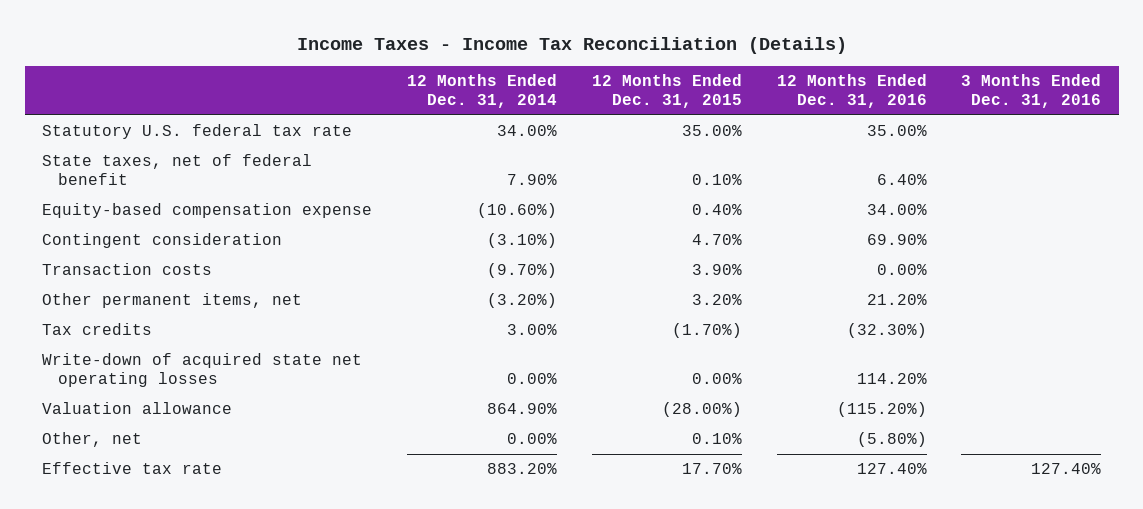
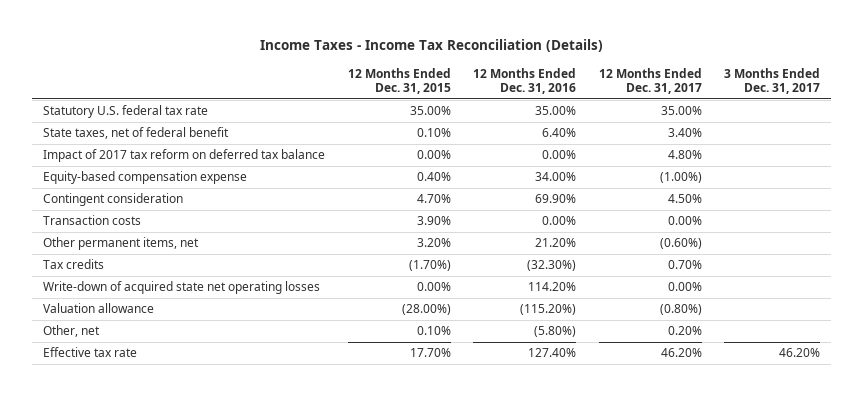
- | 12 Months Ended Dec. 31, 2014 | 12 Months Ended Dec. 31, 2015 | 12 Months Ended Dec. 31, 2016 | 3 Months Ended Dec. 31, 2016
+ | 12 Months Ended Dec. 31, 2015 | 12 Months Ended Dec. 31, 2016 | 12 Months Ended Dec. 31, 2017 | 3 Months Ended Dec. 31, 2017
+ Impact of 2017 tax reform on deferred tax balance | 0.00% | 0.00% | 4.80% |

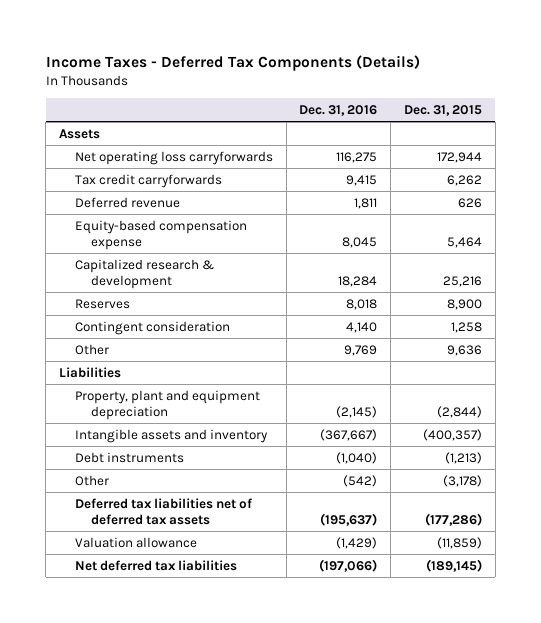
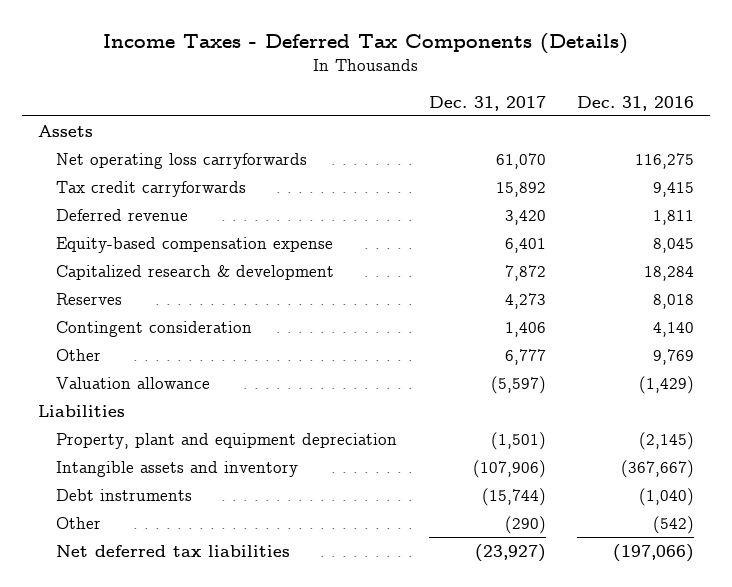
- | Dec. 31, 2016 | Dec. 31, 2015
+ | Dec. 31, 2017 | Dec. 31, 2016
moved up: Valuation allowance | (5,597) | (1,429)
- Deferred tax liabilities net of deferred tax assets | (195,637) | (177,286)

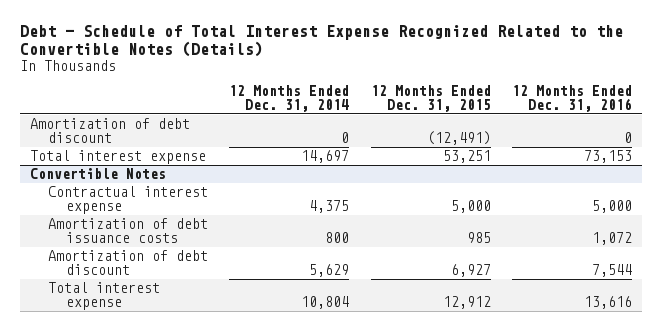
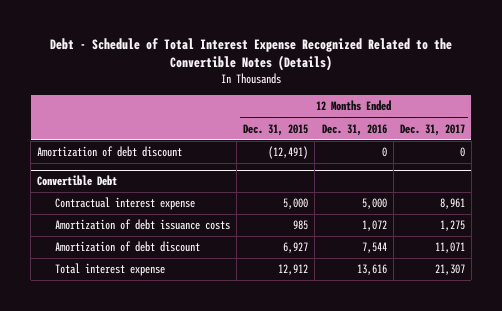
- | 12 Months Ended Dec. 31, 2014 | 12 Months Ended Dec. 31, 2015 | 12 Months Ended Dec. 31, 2016
+ | 12 Months Ended Dec. 31, 2015 | 12 Months Ended Dec. 31, 2016 | 12 Months Ended Dec. 31, 2017
- Total interest expense | 14,697 | 53,251 | 73,153
- Convertible Notes
+ Convertible Debt

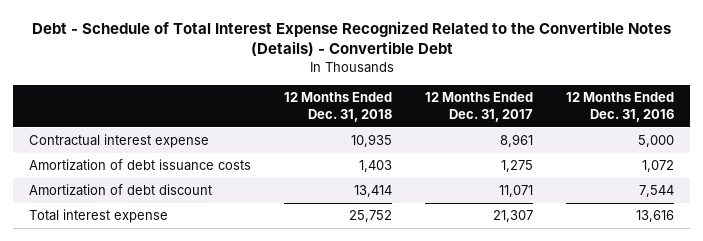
- Debt - Schedule of Total Interest Expense Recognized Related to the Convertible Notes (Details)
+ Debt - Schedule of Total Interest Expense Recognized Related to the Convertible Notes (Details) - Convertible Debt
- | 12 Months Ended Dec. 31, 2015 | 12 Months Ended Dec. 31, 2016 | 12 Months Ended Dec. 31, 2017
+ | 12 Months Ended Dec. 31, 2018 | 12 Months Ended Dec. 31, 2017 | 12 Months Ended Dec. 31, 2016
- Amortization of debt discount | (12,491) | 0 | 0
- Convertible Debt

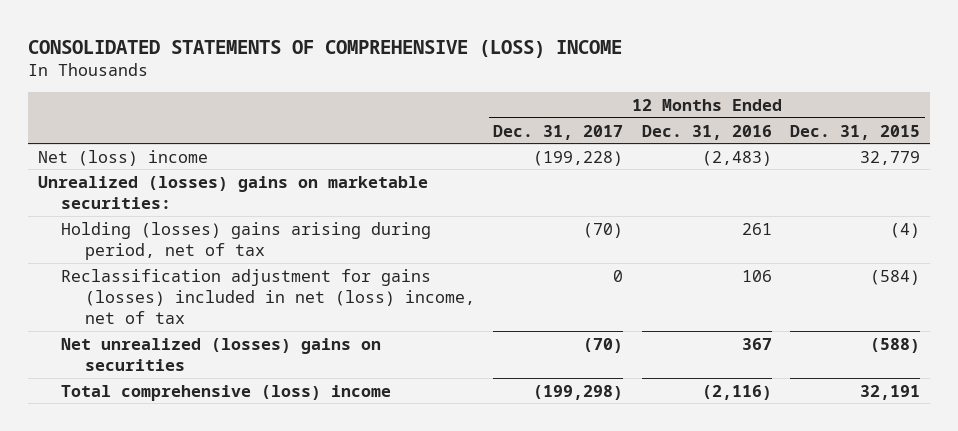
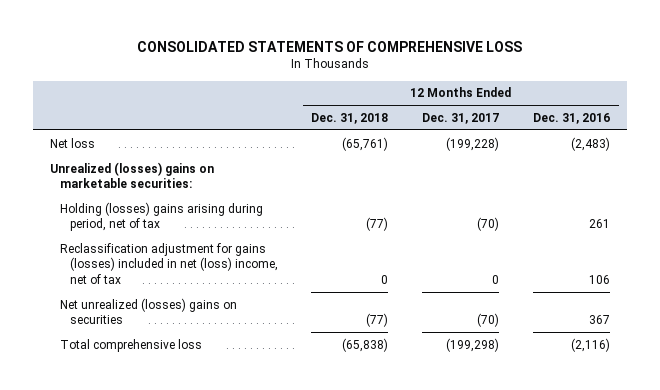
- CONSOLIDATED STATEMENTS OF COMPREHENSIVE (LOSS) INCOME
+ CONSOLIDATED STATEMENTS OF COMPREHENSIVE LOSS
- | 12 Months Ended Dec. 31, 2017 | 12 Months Ended Dec. 31, 2016 | 12 Months Ended Dec. 31, 2015
+ | 12 Months Ended Dec. 31, 2018 | 12 Months Ended Dec. 31, 2017 | 12 Months Ended Dec. 31, 2016
- Net (loss) income | (199,228) | (2,483) | 32,779
+ Net loss | (65,761) | (199,228) | (2,483)
- Total comprehensive (loss) income | (199,298) | (2,116) | 32,191
+ Total comprehensive loss | (65,838) | (199,298) | (2,116)

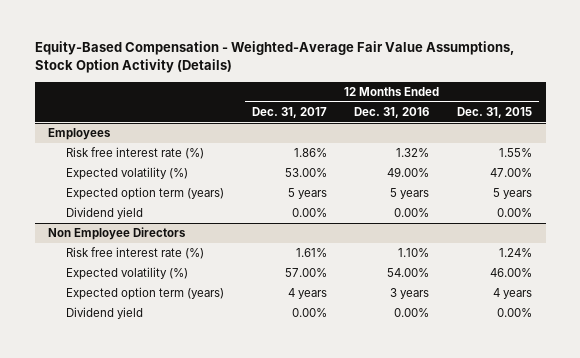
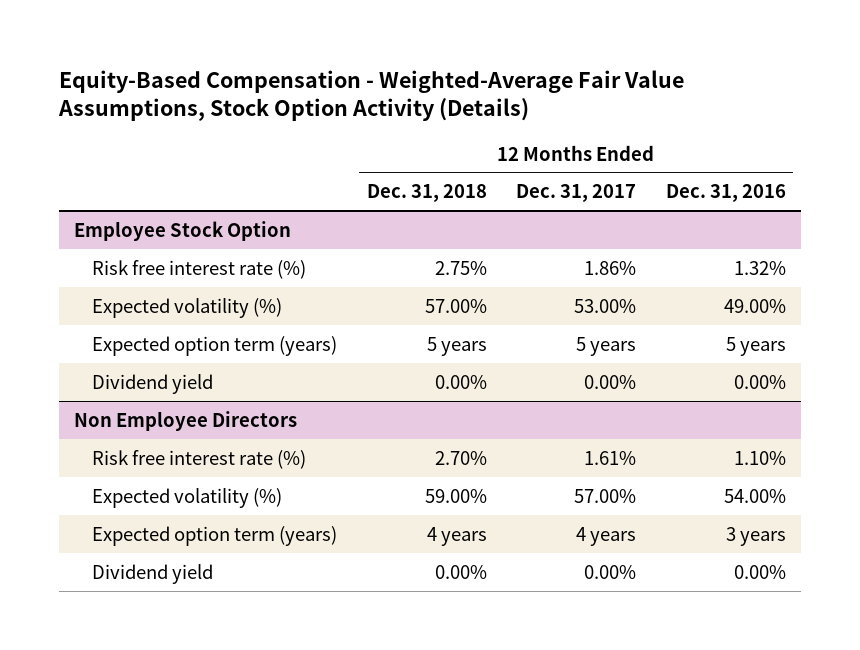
- | 12 Months Ended Dec. 31, 2017 | 12 Months Ended Dec. 31, 2016 | 12 Months Ended Dec. 31, 2015
+ | 12 Months Ended Dec. 31, 2018 | 12 Months Ended Dec. 31, 2017 | 12 Months Ended Dec. 31, 2016
- Employees
+ Employee Stock Option

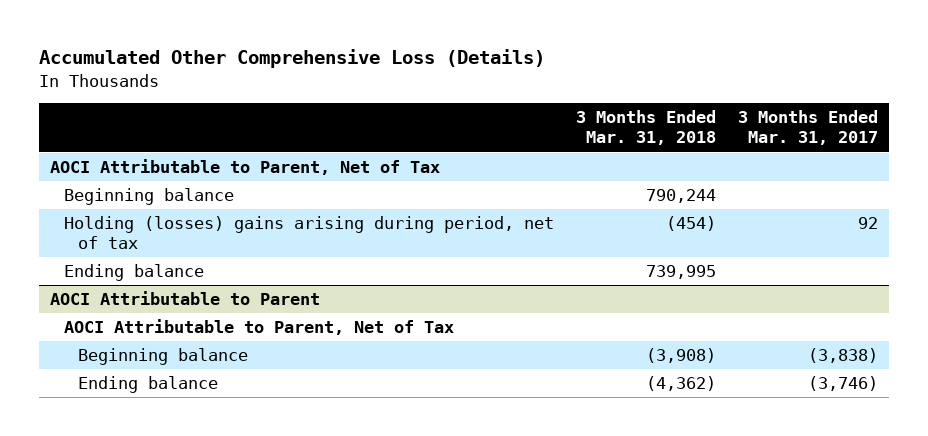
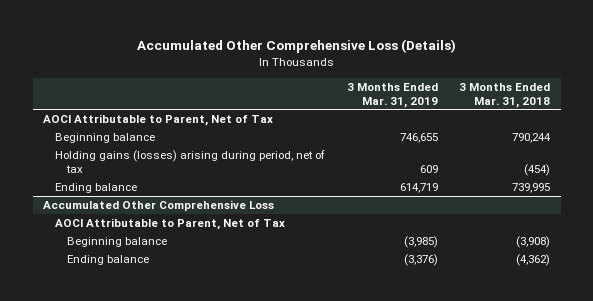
- | 3 Months Ended Mar. 31, 2018 | 3 Months Ended Mar. 31, 2017
+ | 3 Months Ended Mar. 31, 2019 | 3 Months Ended Mar. 31, 2018
- Holding (losses) gains arising during period, net of tax | (454) | 92
+ Holding gains (losses) arising during period, net of tax | 609 | (454)
- AOCI Attributable to Parent
+ Accumulated Other Comprehensive Loss

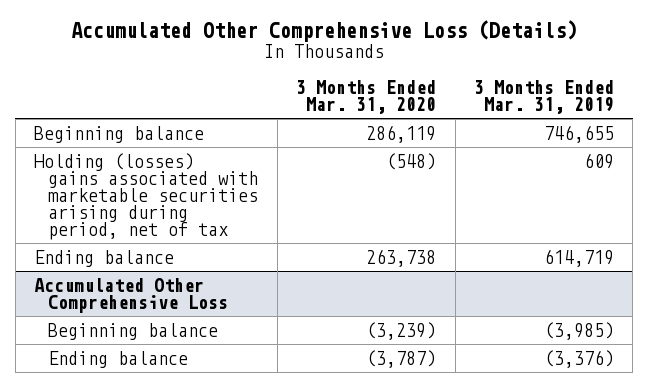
- | 3 Months Ended Mar. 31, 2019 | 3 Months Ended Mar. 31, 2018
+ | 3 Months Ended Mar. 31, 2020 | 3 Months Ended Mar. 31, 2019
- AOCI Attributable to Parent, Net of Tax
- Holding gains (losses) arising during period, net of tax | 609 | (454)
+ Holding (losses) gains associated with marketable securities arising during period, net of tax | (548) | 609
@ Accumulated Other Comprehensive Loss
- AOCI Attributable to Parent, Net of Tax

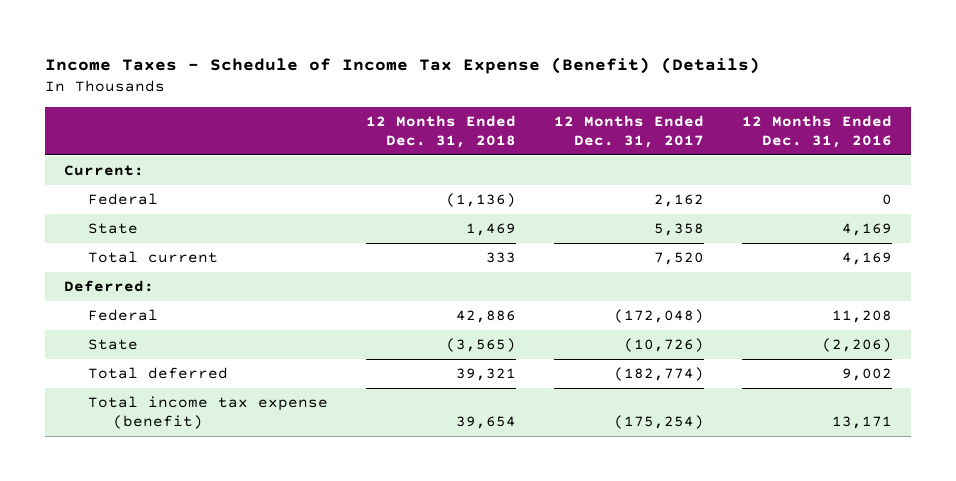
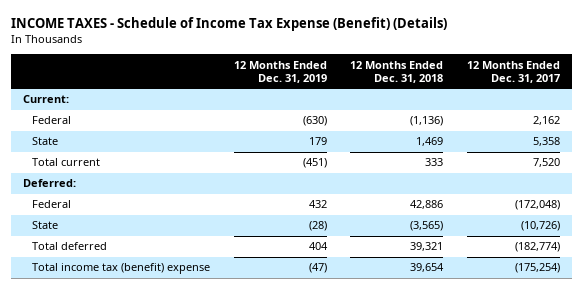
- Income Taxes - Schedule of Income Tax Expense (Benefit) (Details)
+ INCOME TAXES - Schedule of Income Tax Expense (Benefit) (Details)
- | 12 Months Ended Dec. 31, 2018 | 12 Months Ended Dec. 31, 2017 | 12 Months Ended Dec. 31, 2016
+ | 12 Months Ended Dec. 31, 2019 | 12 Months Ended Dec. 31, 2018 | 12 Months Ended Dec. 31, 2017
- Total income tax expense (benefit) | 39,654 | (175,254) | 13,171
+ Total income tax (benefit) expense | (47) | 39,654 | (175,254)

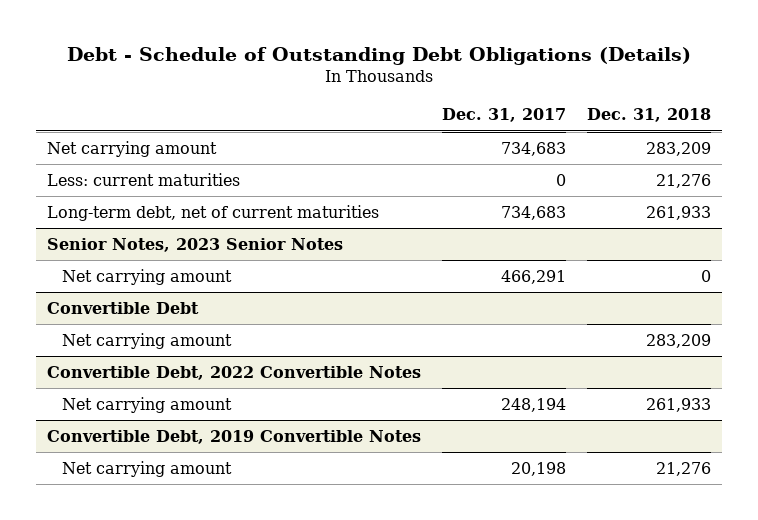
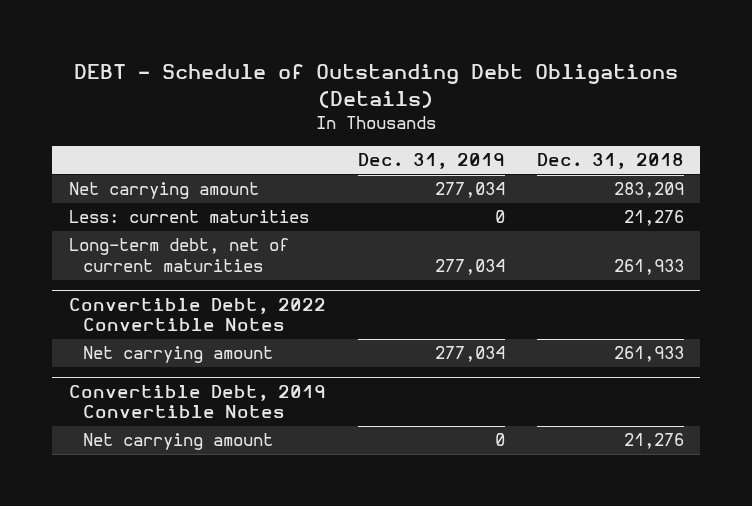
- Debt - Schedule of Outstanding Debt Obligations (Details)
+ DEBT - Schedule of Outstanding Debt Obligations (Details)
- | Dec. 31, 2017 | Dec. 31, 2018
+ | Dec. 31, 2019 | Dec. 31, 2018
- Senior Notes, 2023 Senior Notes
- Net carrying amount | 466,291 | 0
- Convertible Debt
- Net carrying amount | | 283,209

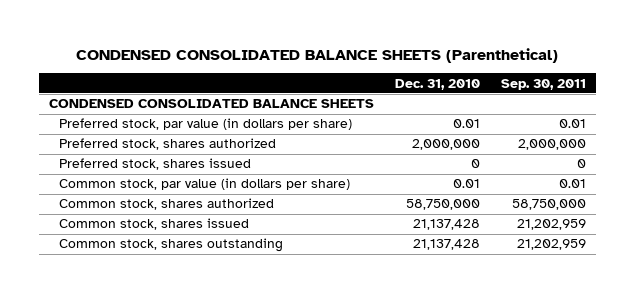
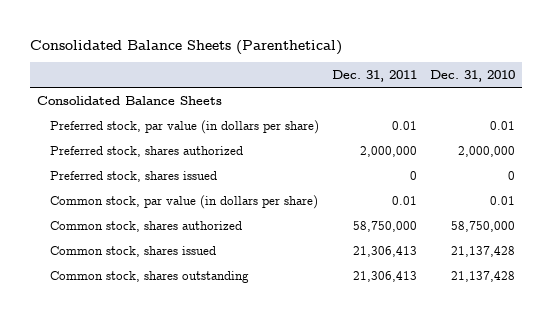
- CONDENSED CONSOLIDATED BALANCE SHEETS (Parenthetical)
+ Consolidated Balance Sheets (Parenthetical)
- | Dec. 31, 2010 | Sep. 30, 2011
+ | Dec. 31, 2011 | Dec. 31, 2010
- CONDENSED CONSOLIDATED BALANCE SHEETS
+ Consolidated Balance Sheets

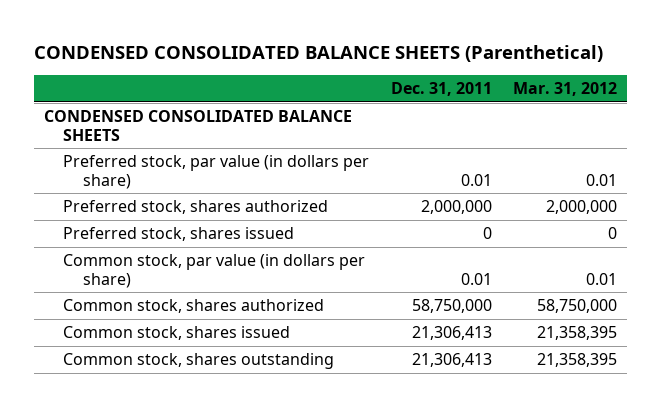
- Consolidated Balance Sheets (Parenthetical)
+ CONDENSED CONSOLIDATED BALANCE SHEETS (Parenthetical)
- | Dec. 31, 2011 | Dec. 31, 2010
+ | Dec. 31, 2011 | Mar. 31, 2012
- Consolidated Balance Sheets
+ CONDENSED CONSOLIDATED BALANCE SHEETS

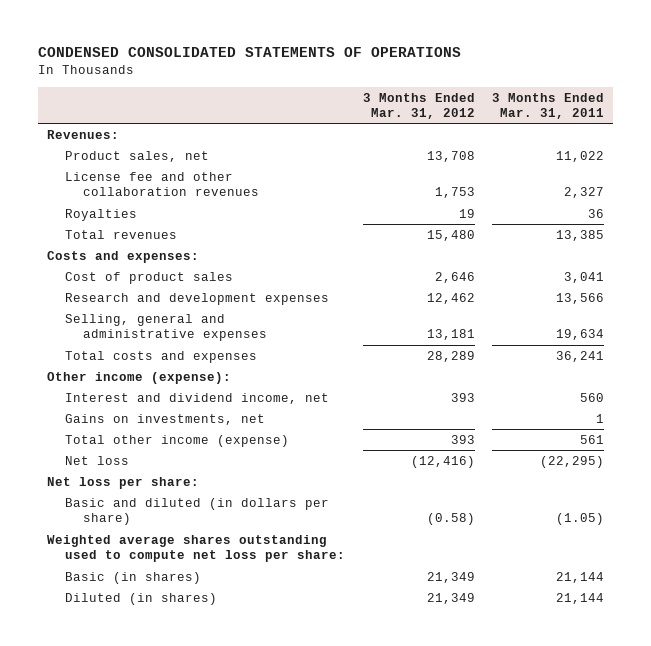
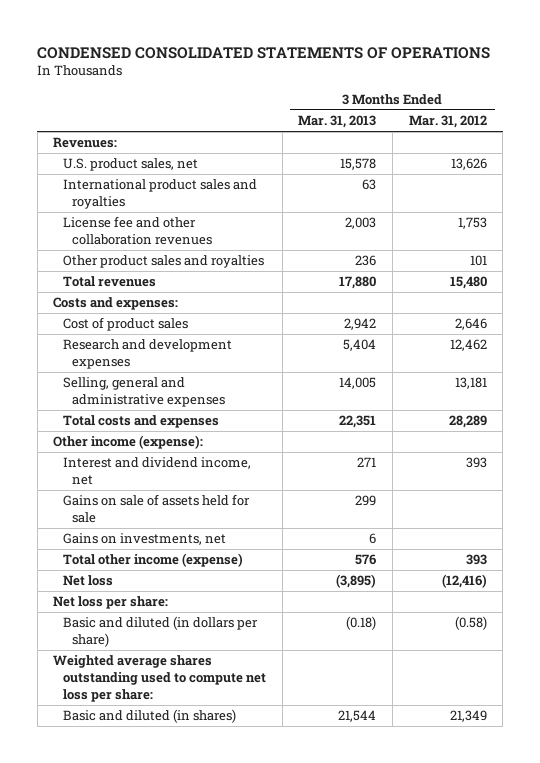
- | 3 Months Ended Mar. 31, 2012 | 3 Months Ended Mar. 31, 2011
+ | 3 Months Ended Mar. 31, 2013 | 3 Months Ended Mar. 31, 2012
- Product sales, net | 13,708 | 11,022
+ U.S. product sales, net | 15,578 | 13,626
+ International product sales and royalties | 63 |
- Royalties | 19 | 36
+ Other product sales and royalties | 236 | 101
+ Gains on sale of assets held for sale | 299 |
- Basic (in shares) | 21,349 | 21,144
- Diluted (in shares) | 21,349 | 21,144
+ Basic and diluted (in shares) | 21,544 | 21,349

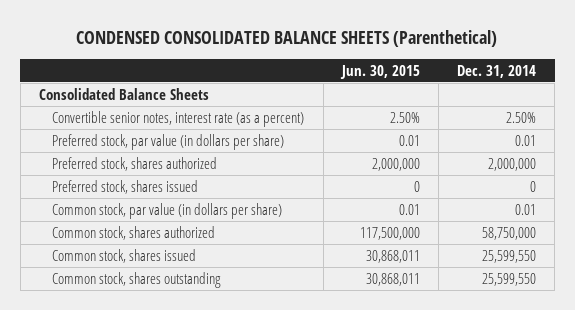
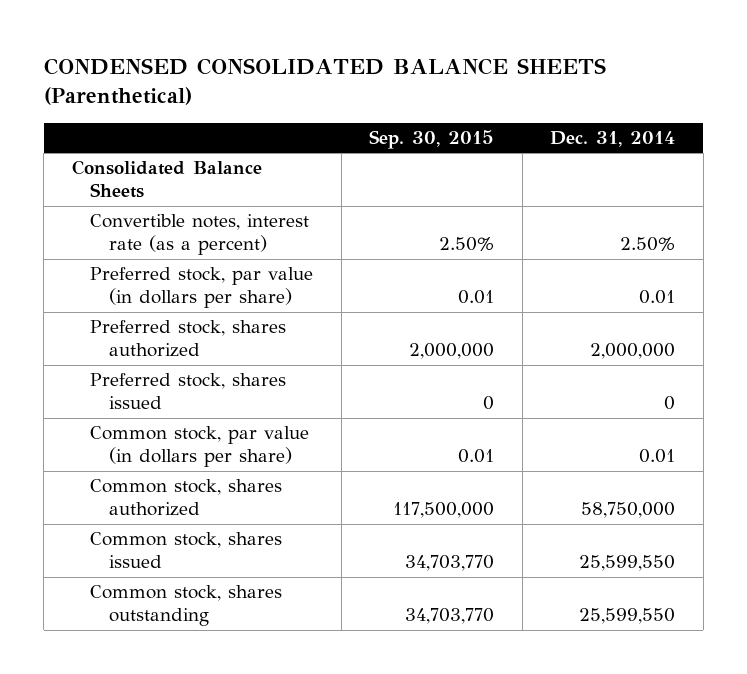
- | Jun. 30, 2015 | Dec. 31, 2014
+ | Sep. 30, 2015 | Dec. 31, 2014
- Convertible senior notes, interest rate (as a percent) | 2.50% | 2.50%
+ Convertible notes, interest rate (as a percent) | 2.50% | 2.50%

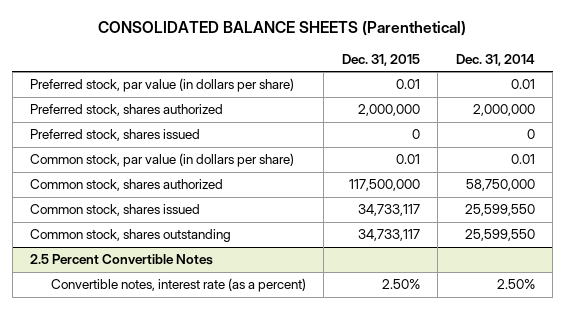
- CONDENSED CONSOLIDATED BALANCE SHEETS (Parenthetical)
+ CONSOLIDATED BALANCE SHEETS (Parenthetical)
- | Sep. 30, 2015 | Dec. 31, 2014
+ | Dec. 31, 2015 | Dec. 31, 2014
- Consolidated Balance Sheets
- Convertible notes, interest rate (as a percent) | 2.50% | 2.50%
+ 2.5 Percent Convertible Notes
+ Convertible notes, interest rate (as a percent) | 2.50% | 2.50%

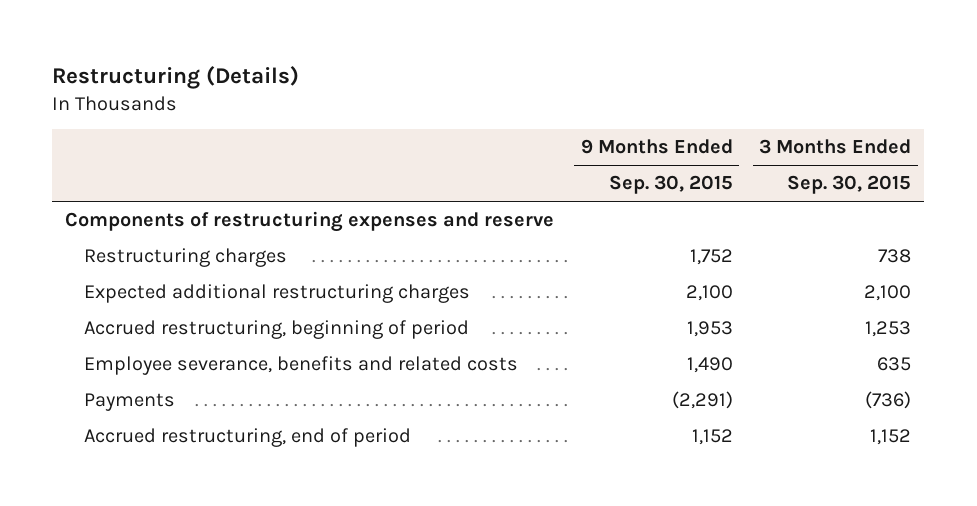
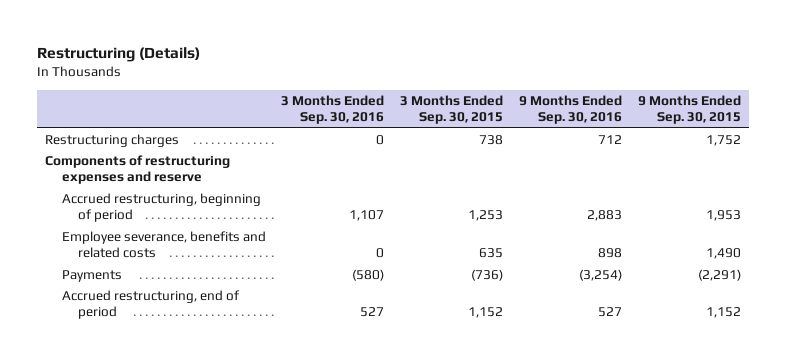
- | 9 Months Ended Sep. 30, 2015 | 3 Months Ended Sep. 30, 2015
+ | 3 Months Ended Sep. 30, 2016 | 3 Months Ended Sep. 30, 2015 | 9 Months Ended Sep. 30, 2016 | 9 Months Ended Sep. 30, 2015
- Expected additional restructuring charges | 2,100 | 2,100
moved down: Components of restructuring expenses and reserve

